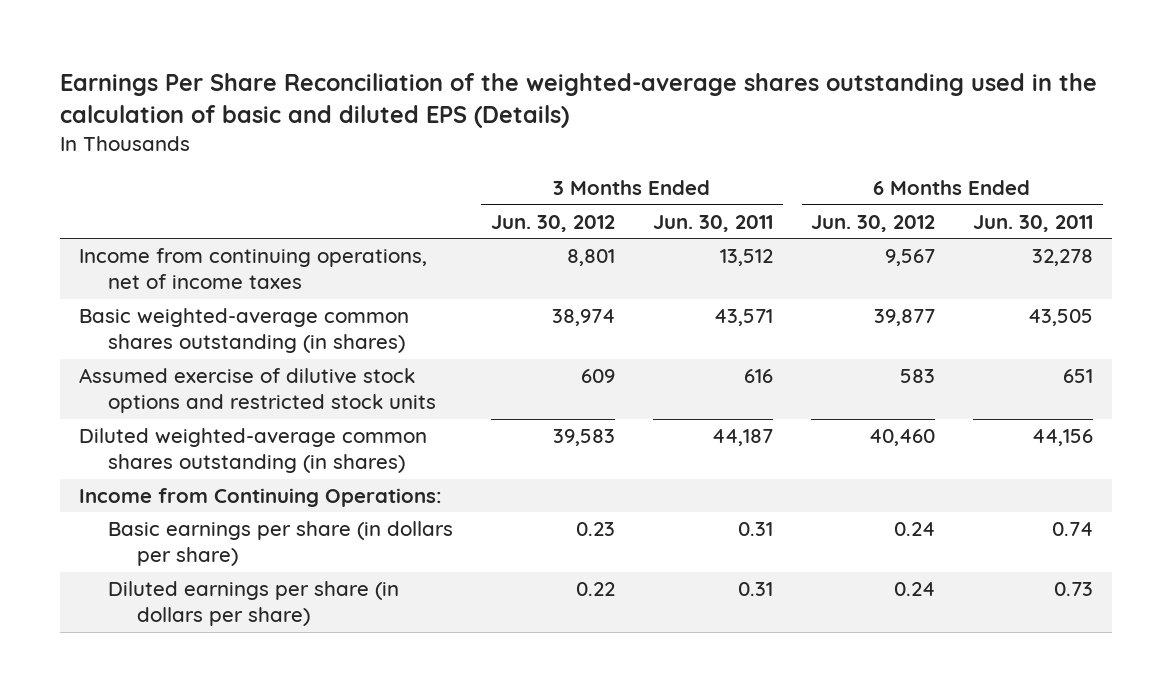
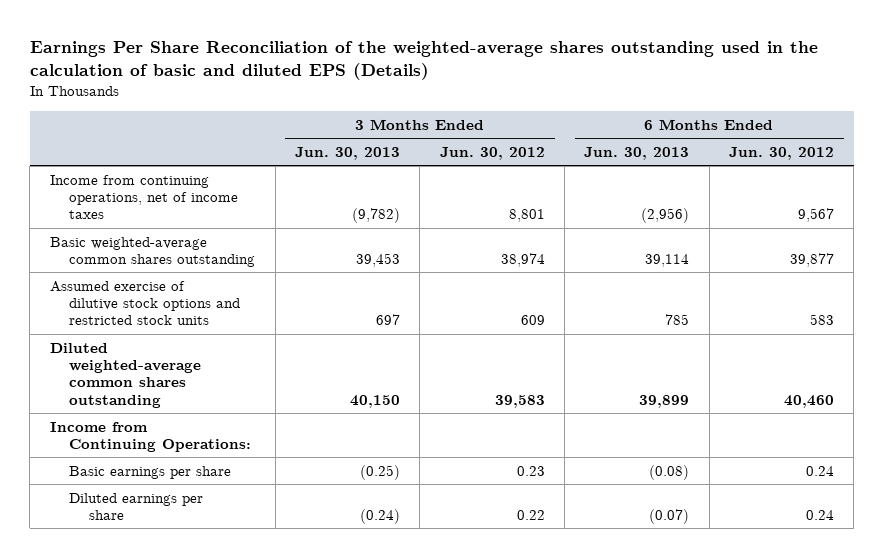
- | 3 Months Ended Jun. 30, 2012 | 3 Months Ended Jun. 30, 2011 | 6 Months Ended Jun. 30, 2012 | 6 Months Ended Jun. 30, 2011
+ | 3 Months Ended Jun. 30, 2013 | 3 Months Ended Jun. 30, 2012 | 6 Months Ended Jun. 30, 2013 | 6 Months Ended Jun. 30, 2012
- Basic weighted-average common shares outstanding (in shares) | 38,974 | 43,571 | 39,877 | 43,505
+ Basic weighted-average common shares outstanding | 39,453 | 38,974 | 39,114 | 39,877
- Diluted weighted-average common shares outstanding (in shares) | 39,583 | 44,187 | 40,460 | 44,156
+ Diluted weighted-average common shares outstanding | 40,150 | 39,583 | 39,899 | 40,460
- Basic earnings per share (in dollars per share) | 0.23 | 0.31 | 0.24 | 0.74
- Diluted earnings per share (in dollars per share) | 0.22 | 0.31 | 0.24 | 0.73
+ Basic earnings per share | (0.25) | 0.23 | (0.08) | 0.24
+ Diluted earnings per share | (0.24) | 0.22 | (0.07) | 0.24

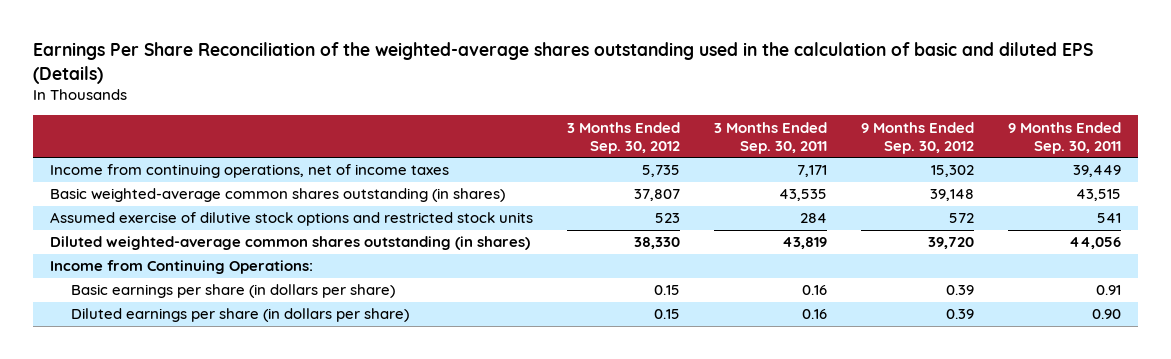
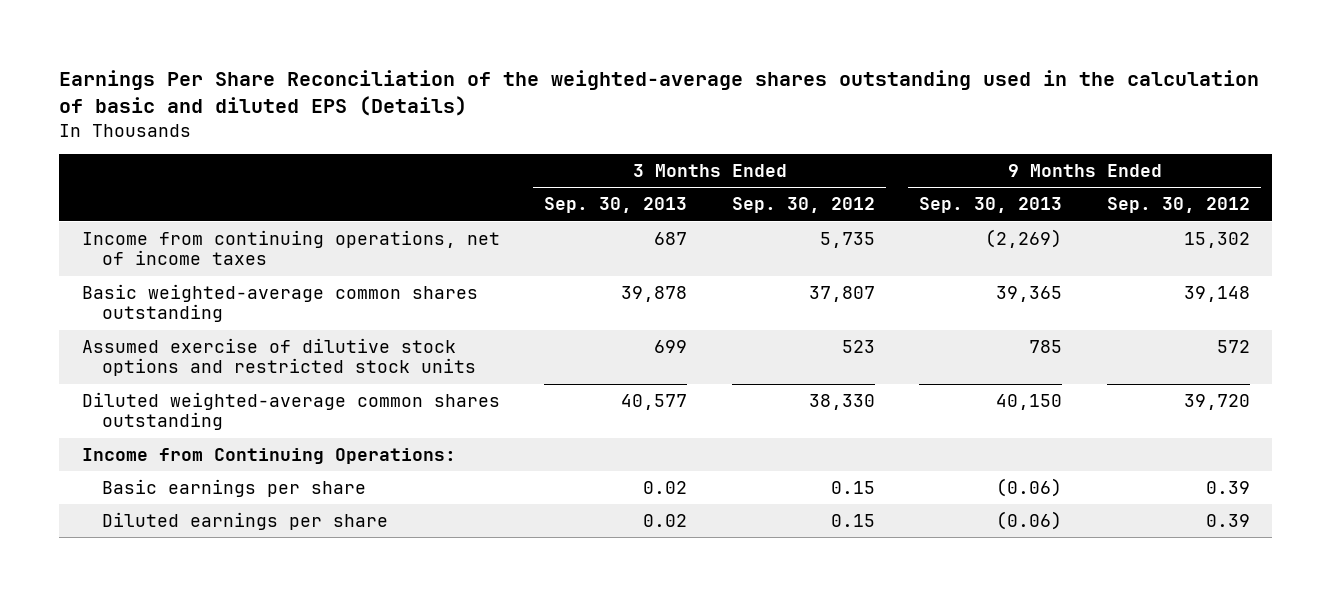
- | 3 Months Ended Sep. 30, 2012 | 3 Months Ended Sep. 30, 2011 | 9 Months Ended Sep. 30, 2012 | 9 Months Ended Sep. 30, 2011
+ | 3 Months Ended Sep. 30, 2013 | 3 Months Ended Sep. 30, 2012 | 9 Months Ended Sep. 30, 2013 | 9 Months Ended Sep. 30, 2012
- Basic weighted-average common shares outstanding (in shares) | 37,807 | 43,535 | 39,148 | 43,515
+ Basic weighted-average common shares outstanding | 39,878 | 37,807 | 39,365 | 39,148
- Diluted weighted-average common shares outstanding (in shares) | 38,330 | 43,819 | 39,720 | 44,056
+ Diluted weighted-average common shares outstanding | 40,577 | 38,330 | 40,150 | 39,720
- Basic earnings per share (in dollars per share) | 0.15 | 0.16 | 0.39 | 0.91
- Diluted earnings per share (in dollars per share) | 0.15 | 0.16 | 0.39 | 0.90
+ Basic earnings per share | 0.02 | 0.15 | (0.06) | 0.39
+ Diluted earnings per share | 0.02 | 0.15 | (0.06) | 0.39

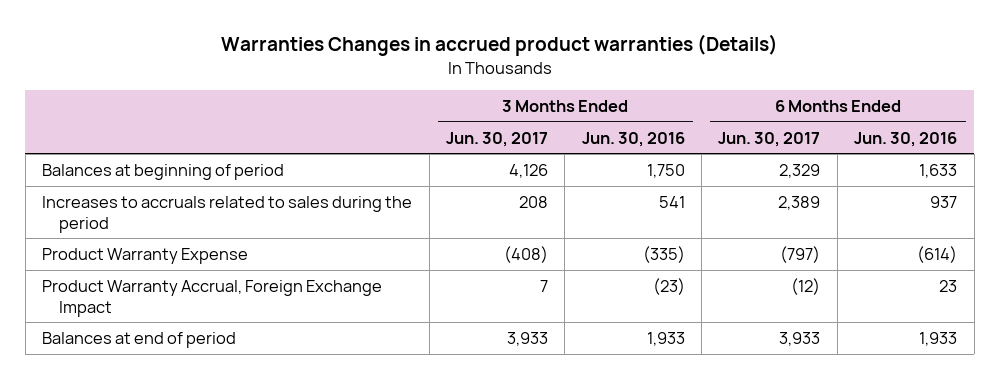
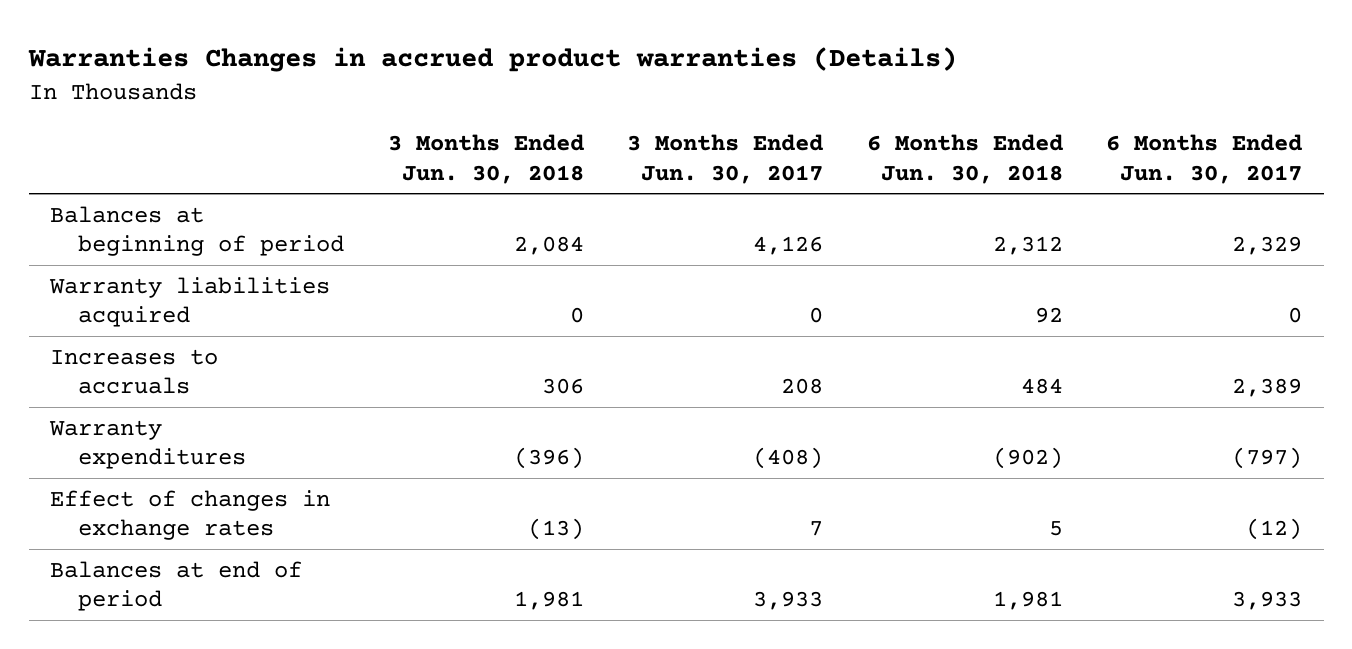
- | 3 Months Ended Jun. 30, 2017 | 3 Months Ended Jun. 30, 2016 | 6 Months Ended Jun. 30, 2017 | 6 Months Ended Jun. 30, 2016
+ | 3 Months Ended Jun. 30, 2018 | 3 Months Ended Jun. 30, 2017 | 6 Months Ended Jun. 30, 2018 | 6 Months Ended Jun. 30, 2017
- Increases to accruals related to sales during the period | 208 | 541 | 2,389 | 937
- Product Warranty Expense | (408) | (335) | (797) | (614)
- Product Warranty Accrual, Foreign Exchange Impact | 7 | (23) | (12) | 23
+ Warranty liabilities acquired | 0 | 0 | 92 | 0
+ Increases to accruals | 306 | 208 | 484 | 2,389
+ Warranty expenditures | (396) | (408) | (902) | (797)
+ Effect of changes in exchange rates | (13) | 7 | 5 | (12)

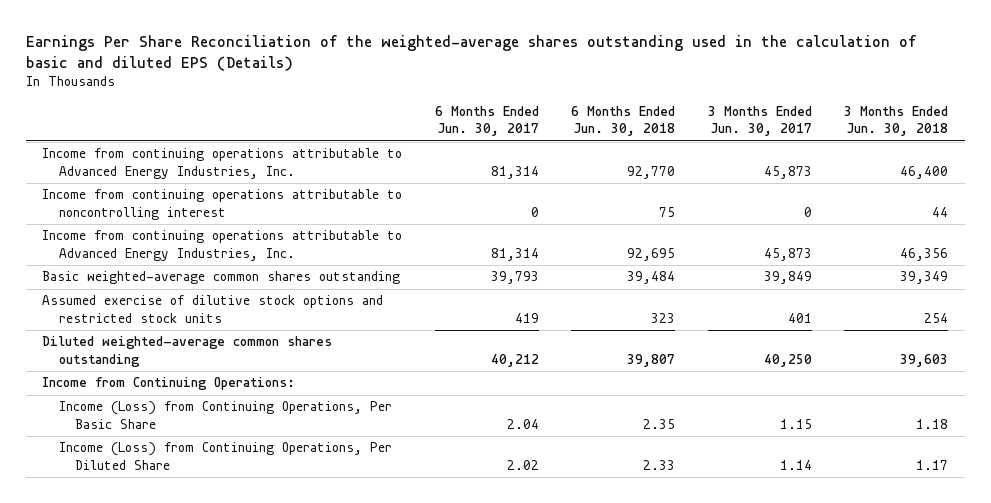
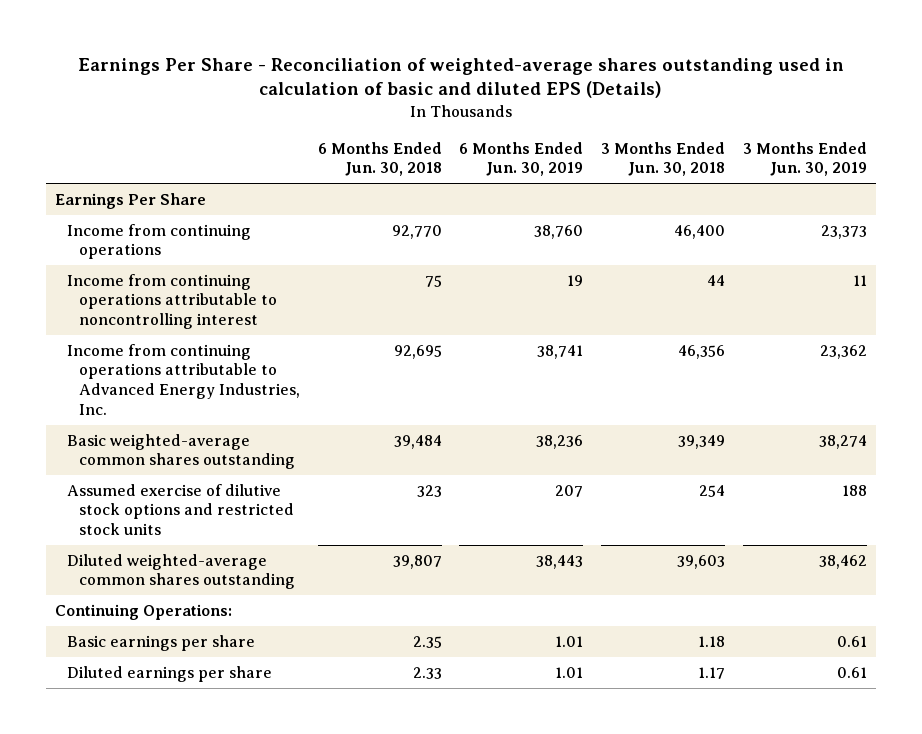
- Earnings Per Share Reconciliation of the weighted-average shares outstanding used in the calculation of basic and diluted EPS (Details)
+ Earnings Per Share - Reconciliation of weighted-average shares outstanding used in calculation of basic and diluted EPS (Details)
- | 6 Months Ended Jun. 30, 2017 | 6 Months Ended Jun. 30, 2018 | 3 Months Ended Jun. 30, 2017 | 3 Months Ended Jun. 30, 2018
+ | 6 Months Ended Jun. 30, 2018 | 6 Months Ended Jun. 30, 2019 | 3 Months Ended Jun. 30, 2018 | 3 Months Ended Jun. 30, 2019
- Income from continuing operations attributable to Advanced Energy Industries, Inc. | 81,314 | 92,770 | 45,873 | 46,400
+ Earnings Per Share
+ Income from continuing operations | 92,770 | 38,760 | 46,400 | 23,373
- Income from Continuing Operations:
- Income (Loss) from Continuing Operations, Per Basic Share | 2.04 | 2.35 | 1.15 | 1.18
- Income (Loss) from Continuing Operations, Per Diluted Share | 2.02 | 2.33 | 1.14 | 1.17
+ Continuing Operations:
+ Basic earnings per share | 2.35 | 1.01 | 1.18 | 0.61
+ Diluted earnings per share | 2.33 | 1.01 | 1.17 | 0.61

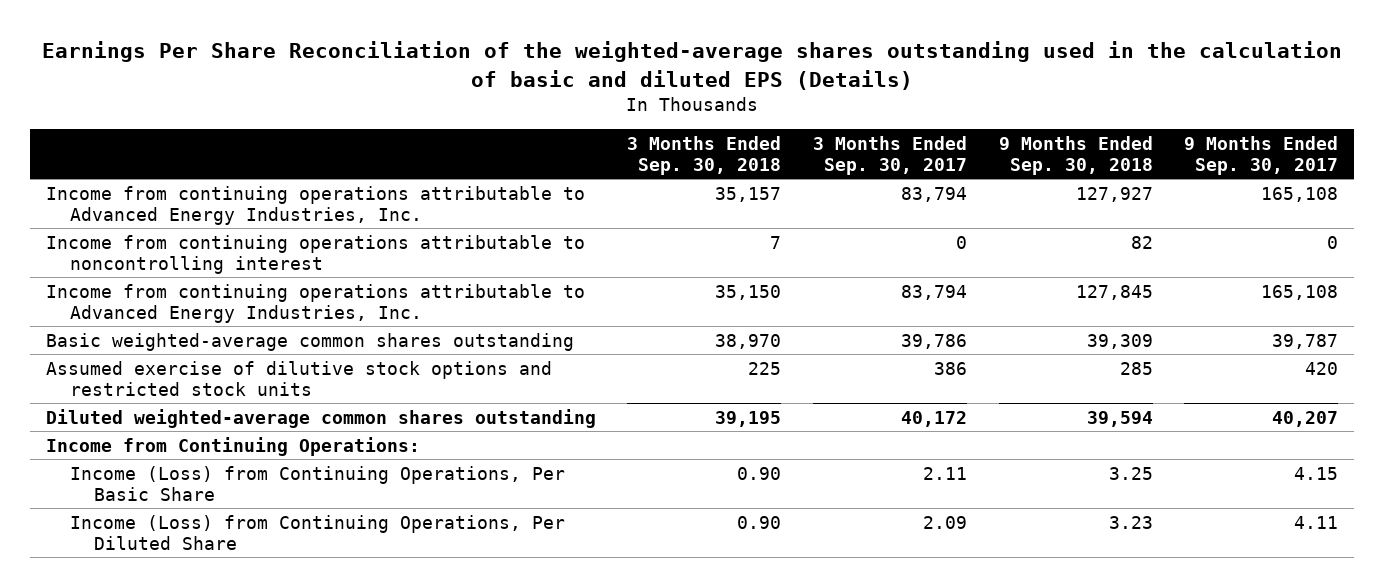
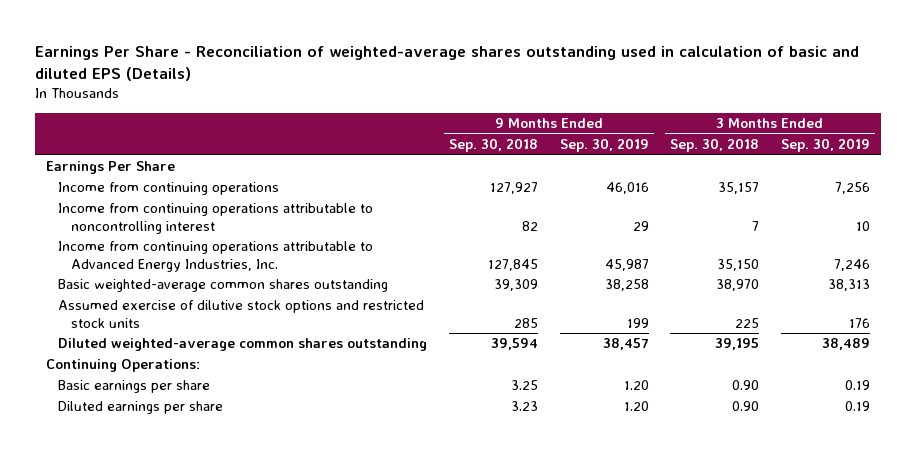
- Earnings Per Share Reconciliation of the weighted-average shares outstanding used in the calculation of basic and diluted EPS (Details)
+ Earnings Per Share - Reconciliation of weighted-average shares outstanding used in calculation of basic and diluted EPS (Details)
- | 3 Months Ended Sep. 30, 2018 | 3 Months Ended Sep. 30, 2017 | 9 Months Ended Sep. 30, 2018 | 9 Months Ended Sep. 30, 2017
+ | 9 Months Ended Sep. 30, 2018 | 9 Months Ended Sep. 30, 2019 | 3 Months Ended Sep. 30, 2018 | 3 Months Ended Sep. 30, 2019
- Income from continuing operations attributable to Advanced Energy Industries, Inc. | 35,157 | 83,794 | 127,927 | 165,108
+ Earnings Per Share
+ Income from continuing operations | 127,927 | 46,016 | 35,157 | 7,256
- Income from Continuing Operations:
- Income (Loss) from Continuing Operations, Per Basic Share | 0.90 | 2.11 | 3.25 | 4.15
- Income (Loss) from Continuing Operations, Per Diluted Share | 0.90 | 2.09 | 3.23 | 4.11
+ Continuing Operations:
+ Basic earnings per share | 3.25 | 1.20 | 0.90 | 0.19
+ Diluted earnings per share | 3.23 | 1.20 | 0.90 | 0.19

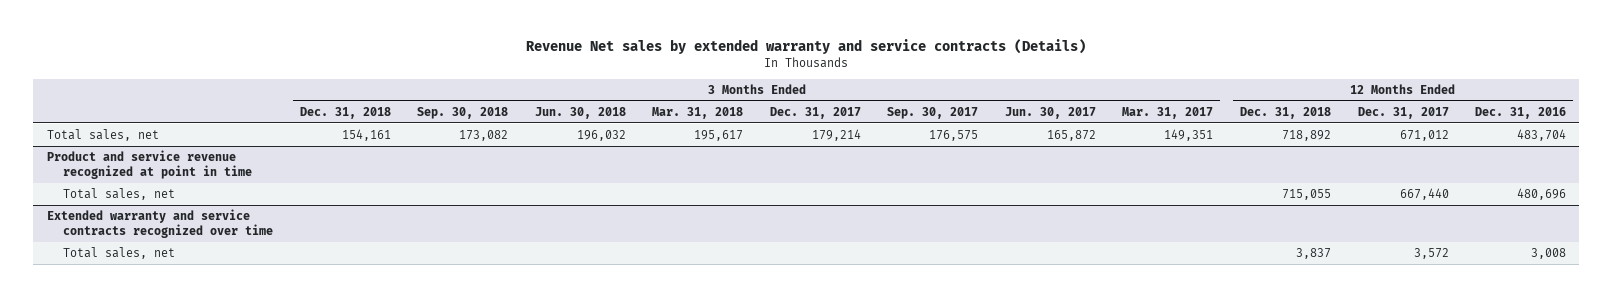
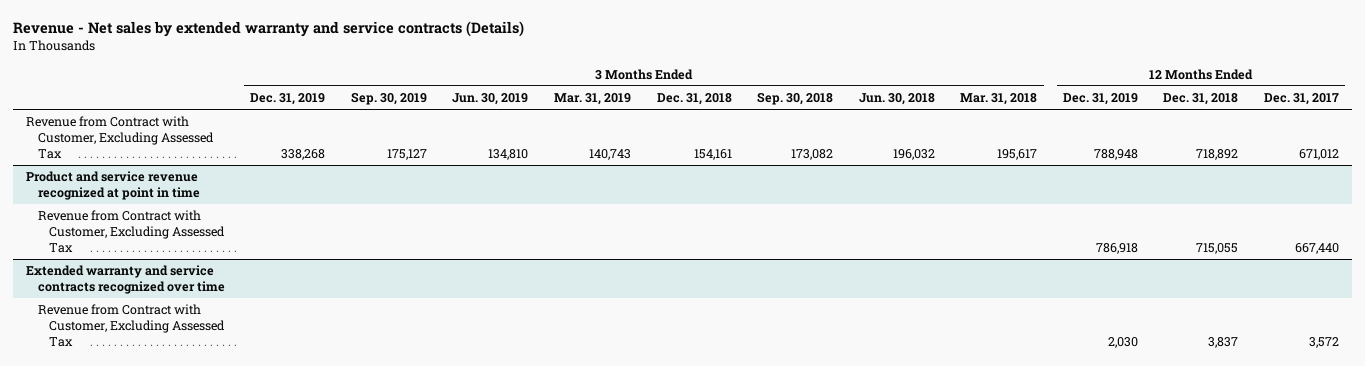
- Revenue Net sales by extended warranty and service contracts (Details)
+ Revenue - Net sales by extended warranty and service contracts (Details)
- | 3 Months Ended Dec. 31, 2018 | 3 Months Ended Sep. 30, 2018 | 3 Months Ended Jun. 30, 2018 | 3 Months Ended Mar. 31, 2018 | 3 Months Ended Dec. 31, 2017 | 3 Months Ended Sep. 30, 2017 | 3 Months Ended Jun. 30, 2017 | 3 Months Ended Mar. 31, 2017 | 12 Months Ended Dec. 31, 2018 | 12 Months Ended Dec. 31, 2017 | 12 Months Ended Dec. 31, 2016
+ | 3 Months Ended Dec. 31, 2019 | 3 Months Ended Sep. 30, 2019 | 3 Months Ended Jun. 30, 2019 | 3 Months Ended Mar. 31, 2019 | 3 Months Ended Dec. 31, 2018 | 3 Months Ended Sep. 30, 2018 | 3 Months Ended Jun. 30, 2018 | 3 Months Ended Mar. 31, 2018 | 12 Months Ended Dec. 31, 2019 | 12 Months Ended Dec. 31, 2018 | 12 Months Ended Dec. 31, 2017
- Total sales, net | 154,161 | 173,082 | 196,032 | 195,617 | 179,214 | 176,575 | 165,872 | 149,351 | 718,892 | 671,012 | 483,704
+ Revenue from Contract with Customer, Excluding Assessed Tax | 338,268 | 175,127 | 134,810 | 140,743 | 154,161 | 173,082 | 196,032 | 195,617 | 788,948 | 718,892 | 671,012
@ Product and service revenue recognized at point in time
- Total sales, net | | | | | | | | | 715,055 | 667,440 | 480,696
+ Revenue from Contract with Customer, Excluding Assessed Tax | | | | | | | | | 786,918 | 715,055 | 667,440
@ Extended warranty and service contracts recognized over time
- Total sales, net | | | | | | | | | 3,837 | 3,572 | 3,008
+ Revenue from Contract with Customer, Excluding Assessed Tax | | | | | | | | | 2,030 | 3,837 | 3,572

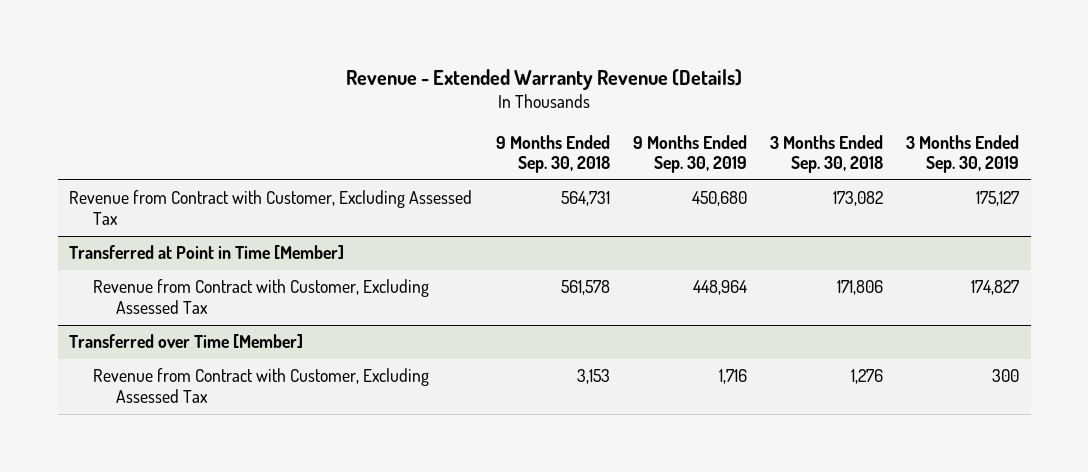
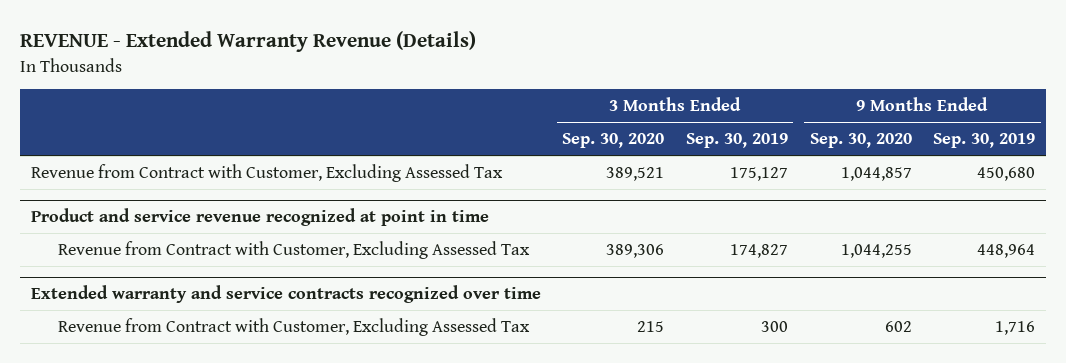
- Revenue - Extended Warranty Revenue (Details)
+ REVENUE - Extended Warranty Revenue (Details)
- | 9 Months Ended Sep. 30, 2018 | 9 Months Ended Sep. 30, 2019 | 3 Months Ended Sep. 30, 2018 | 3 Months Ended Sep. 30, 2019
+ | 3 Months Ended Sep. 30, 2020 | 3 Months Ended Sep. 30, 2019 | 9 Months Ended Sep. 30, 2020 | 9 Months Ended Sep. 30, 2019
- Transferred at Point in Time [Member]
+ Product and service revenue recognized at point in time
- Transferred over Time [Member]
+ Extended warranty and service contracts recognized over time

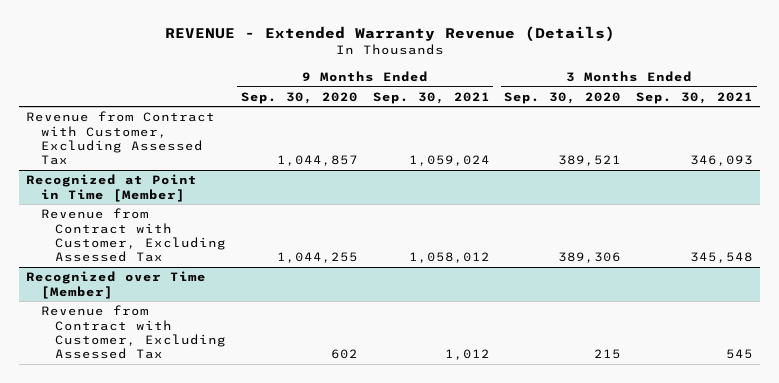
- | 3 Months Ended Sep. 30, 2020 | 3 Months Ended Sep. 30, 2019 | 9 Months Ended Sep. 30, 2020 | 9 Months Ended Sep. 30, 2019
+ | 9 Months Ended Sep. 30, 2020 | 9 Months Ended Sep. 30, 2021 | 3 Months Ended Sep. 30, 2020 | 3 Months Ended Sep. 30, 2021
- Product and service revenue recognized at point in time
+ Recognized at Point in Time [Member]
- Extended warranty and service contracts recognized over time
+ Recognized over Time [Member]

